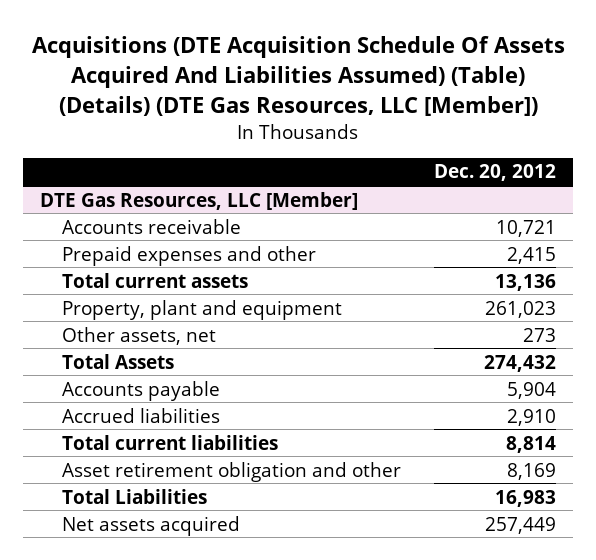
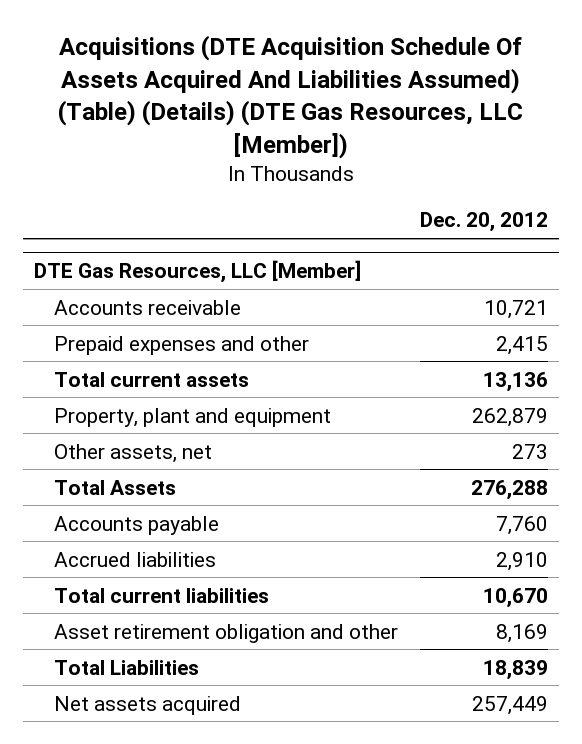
@ DTE Gas Resources, LLC [Member]
- Property, plant and equipment | 261,023
+ Property, plant and equipment | 262,879
- Total Assets | 274,432
- Accounts payable | 5,904
+ Total Assets | 276,288
+ Accounts payable | 7,760
- Total current liabilities | 8,814
+ Total current liabilities | 10,670
- Total Liabilities | 16,983
+ Total Liabilities | 18,839

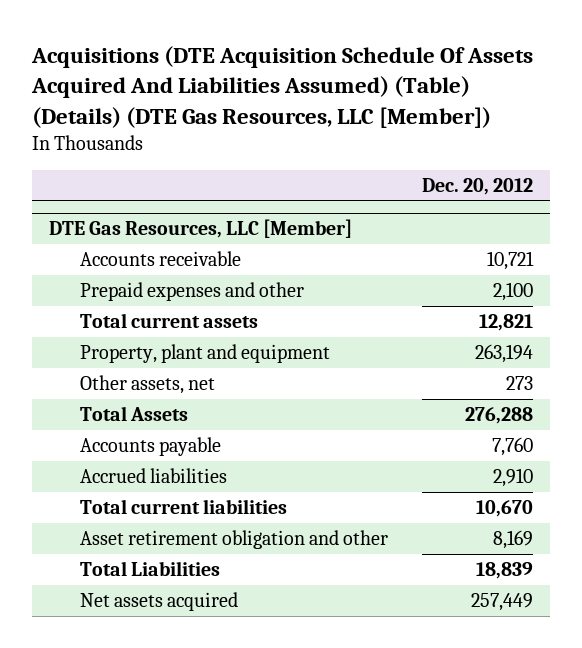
@ DTE Gas Resources, LLC [Member]
- Prepaid expenses and other | 2,415
- Total current assets | 13,136
- Property, plant and equipment | 262,879
+ Prepaid expenses and other | 2,100
+ Total current assets | 12,821
+ Property, plant and equipment | 263,194

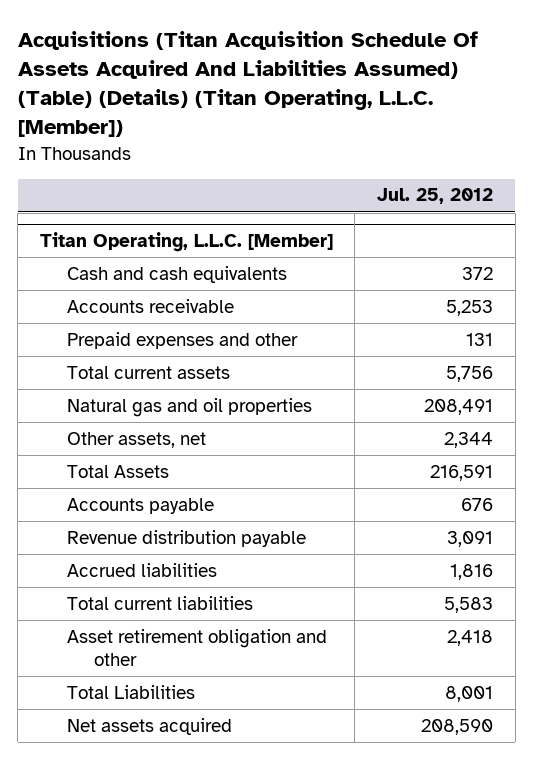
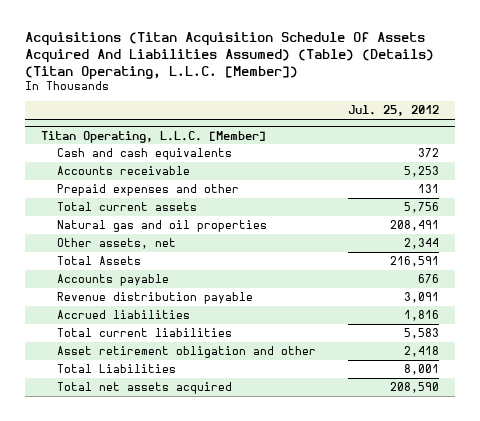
@ Titan Operating, L.L.C. [Member]
- Net assets acquired | 208,590
+ Total net assets acquired | 208,590

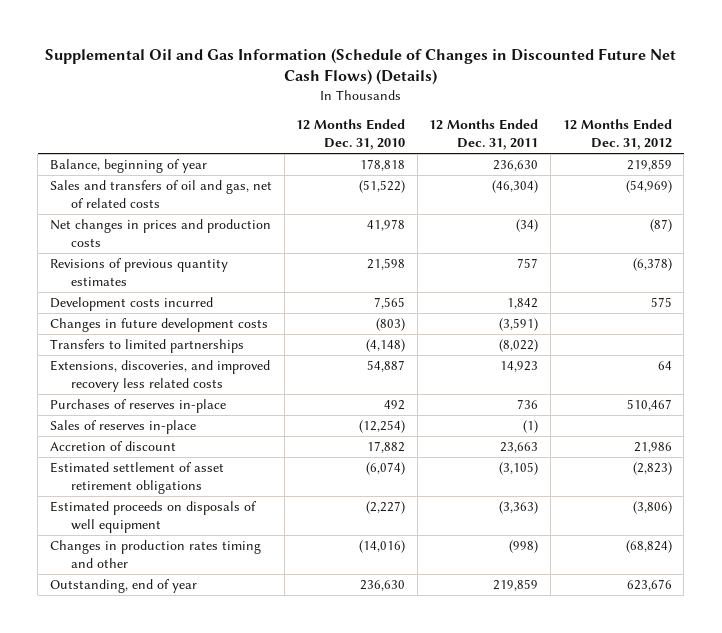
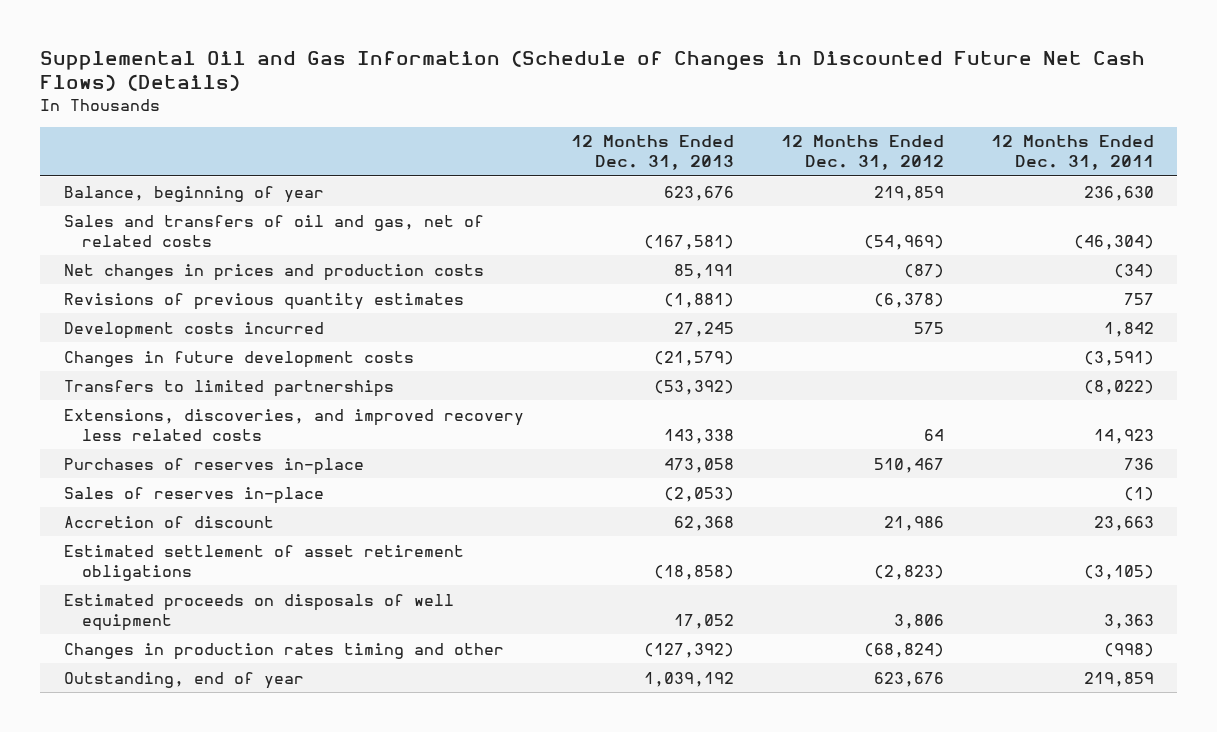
- | 12 Months Ended Dec. 31, 2010 | 12 Months Ended Dec. 31, 2011 | 12 Months Ended Dec. 31, 2012
+ | 12 Months Ended Dec. 31, 2013 | 12 Months Ended Dec. 31, 2012 | 12 Months Ended Dec. 31, 2011
- Estimated proceeds on disposals of well equipment | (2,227) | (3,363) | (3,806)
+ Estimated proceeds on disposals of well equipment | 17,052 | 3,806 | 3,363

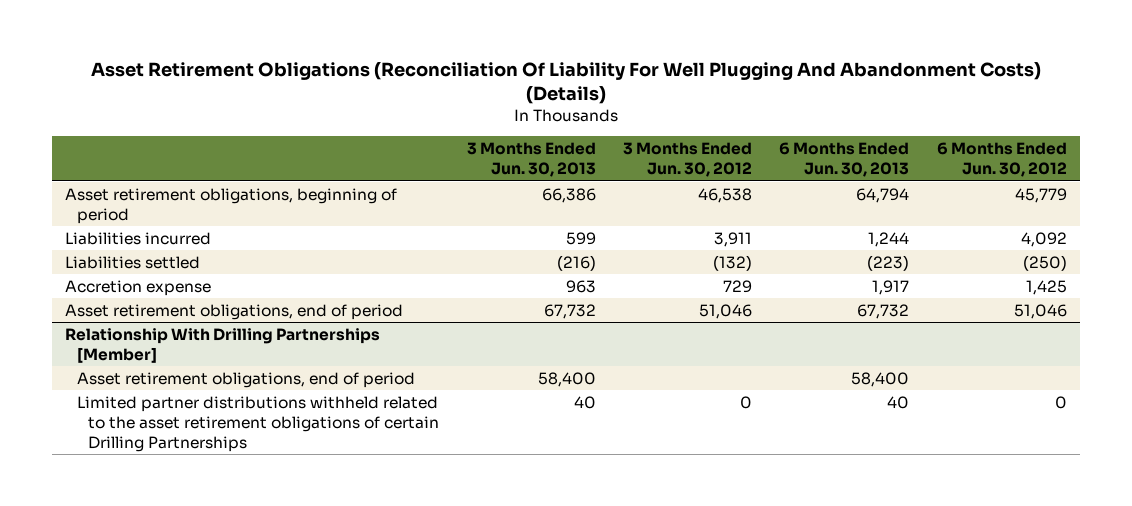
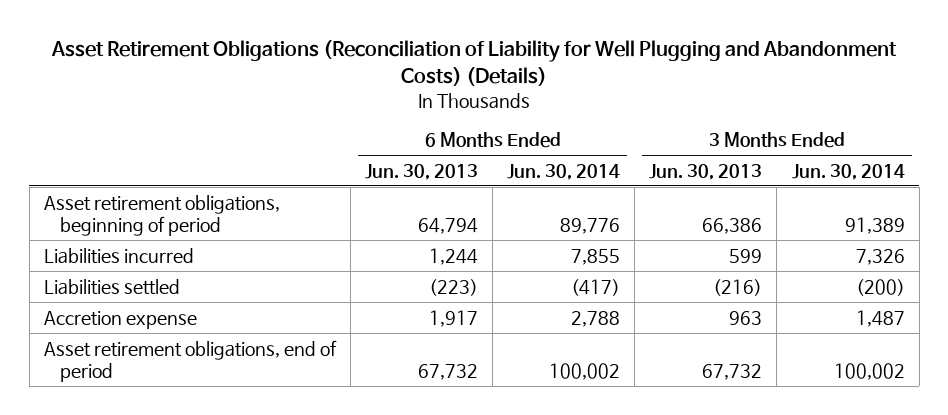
- Asset Retirement Obligations (Reconciliation Of Liability For Well Plugging And Abandonment Costs) (Details)
+ Asset Retirement Obligations (Reconciliation of Liability for Well Plugging and Abandonment Costs) (Details)
- | 3 Months Ended Jun. 30, 2013 | 3 Months Ended Jun. 30, 2012 | 6 Months Ended Jun. 30, 2013 | 6 Months Ended Jun. 30, 2012
+ | 6 Months Ended Jun. 30, 2013 | 6 Months Ended Jun. 30, 2014 | 3 Months Ended Jun. 30, 2013 | 3 Months Ended Jun. 30, 2014
- Relationship With Drilling Partnerships [Member]
- Asset retirement obligations, end of period | 58,400 | | 58,400 |
- Limited partner distributions withheld related to the asset retirement obligations of certain Drilling Partnerships | 40 | 0 | 40 | 0

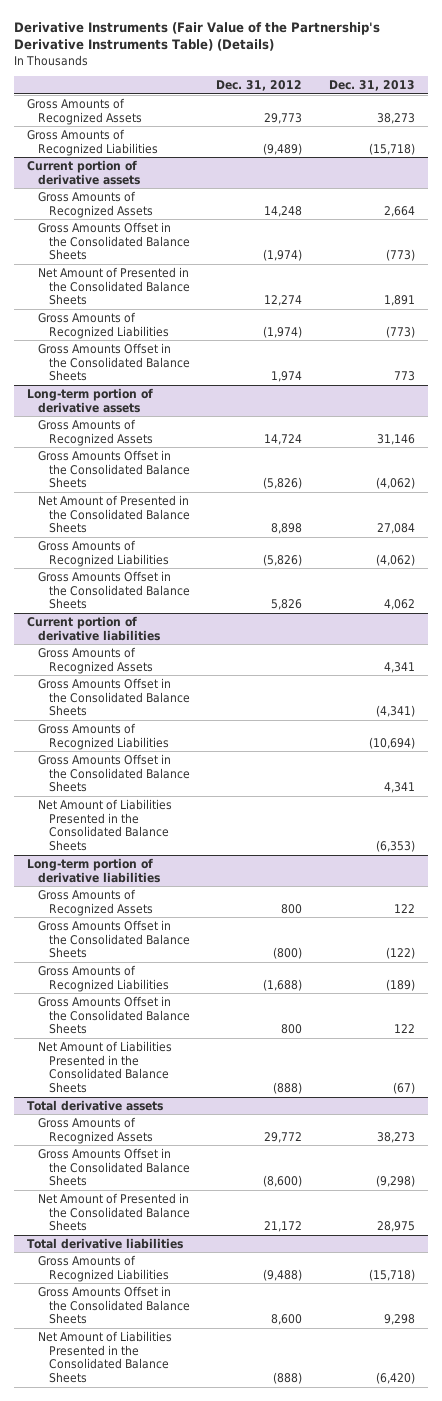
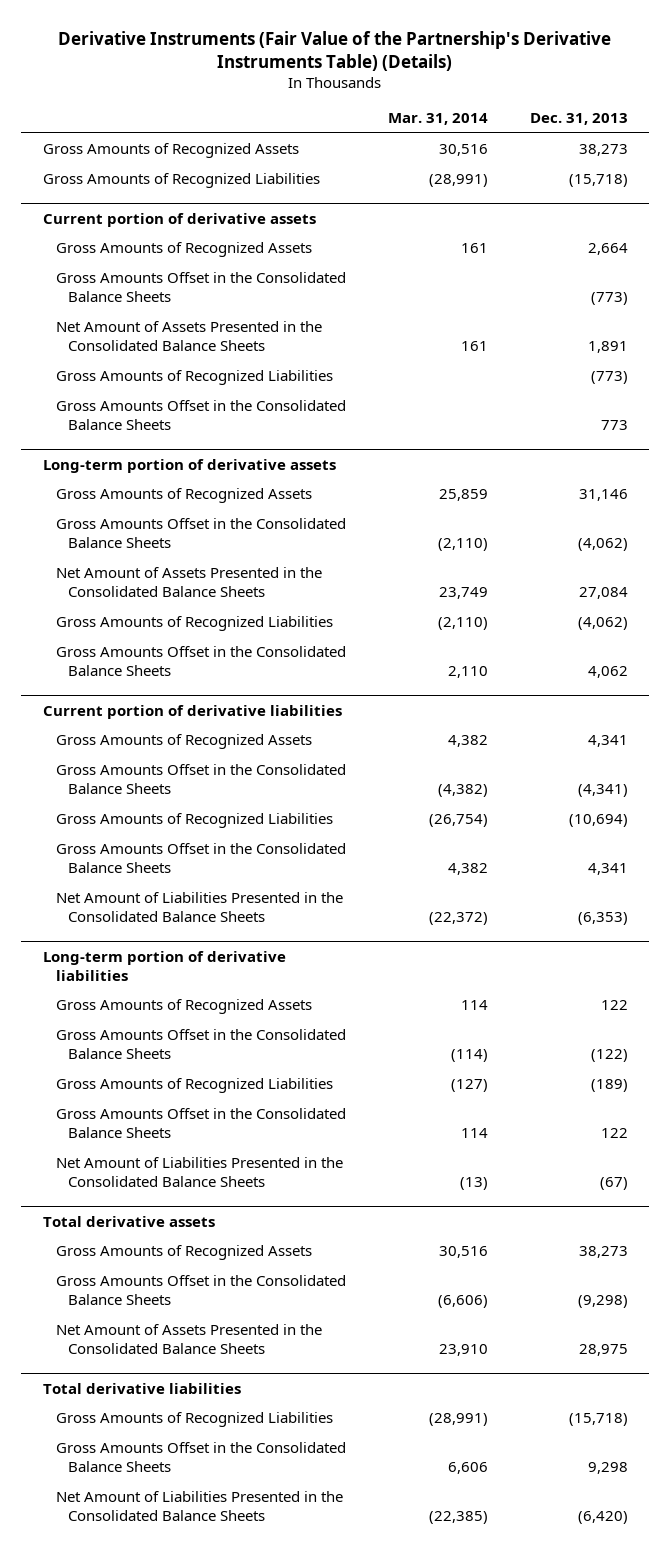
- | Dec. 31, 2012 | Dec. 31, 2013
+ | Mar. 31, 2014 | Dec. 31, 2013
@ Current portion of derivative assets
- Net Amount of Presented in the Consolidated Balance Sheets | 12,274 | 1,891
+ Net Amount of Assets Presented in the Consolidated Balance Sheets | 161 | 1,891
@ Long-term portion of derivative assets
- Net Amount of Presented in the Consolidated Balance Sheets | 8,898 | 27,084
+ Net Amount of Assets Presented in the Consolidated Balance Sheets | 23,749 | 27,084
@ Total derivative assets
- Net Amount of Presented in the Consolidated Balance Sheets | 21,172 | 28,975
+ Net Amount of Assets Presented in the Consolidated Balance Sheets | 23,910 | 28,975

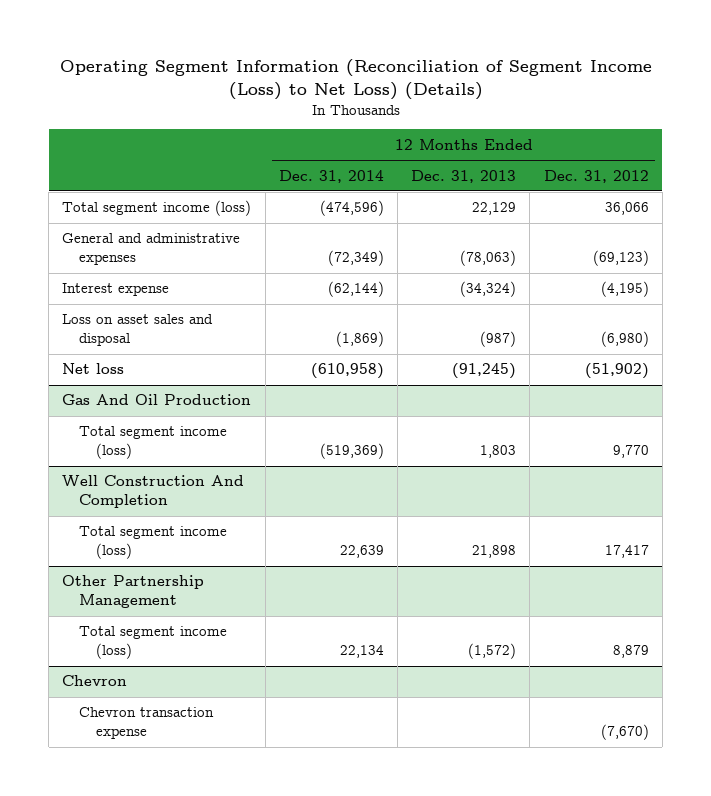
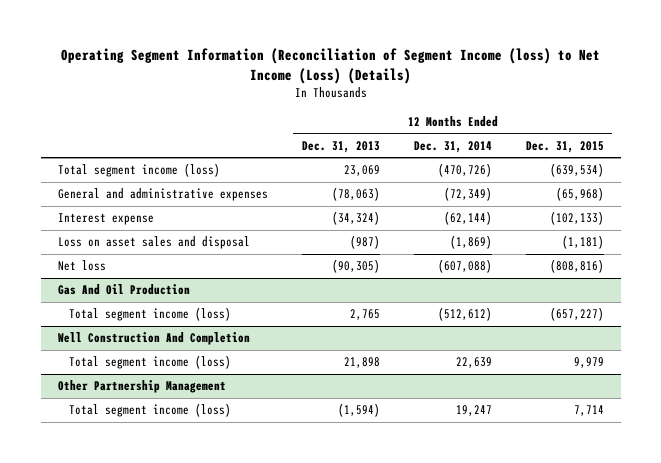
- Operating Segment Information (Reconciliation of Segment Income (Loss) to Net Loss) (Details)
+ Operating Segment Information (Reconciliation of Segment Income (loss) to Net Income (Loss) (Details)
- | 12 Months Ended Dec. 31, 2014 | 12 Months Ended Dec. 31, 2013 | 12 Months Ended Dec. 31, 2012
+ | 12 Months Ended Dec. 31, 2013 | 12 Months Ended Dec. 31, 2014 | 12 Months Ended Dec. 31, 2015
- Total segment income (loss) | (474,596) | 22,129 | 36,066
+ Total segment income (loss) | 23,069 | (470,726) | (639,534)
- Net loss | (610,958) | (91,245) | (51,902)
+ Net loss | (90,305) | (607,088) | (808,816)
@ Gas And Oil Production
- Total segment income (loss) | (519,369) | 1,803 | 9,770
+ Total segment income (loss) | 2,765 | (512,612) | (657,227)
@ Other Partnership Management
- Total segment income (loss) | 22,134 | (1,572) | 8,879
- Chevron
- Chevron transaction expense | | | (7,670)
@ Other Partnership Management
+ Total segment income (loss) | (1,594) | 19,247 | 7,714

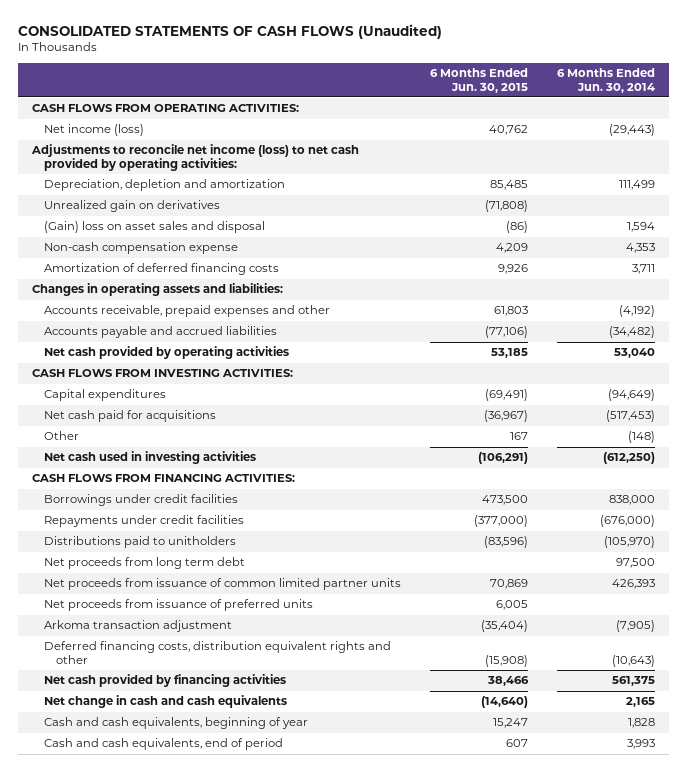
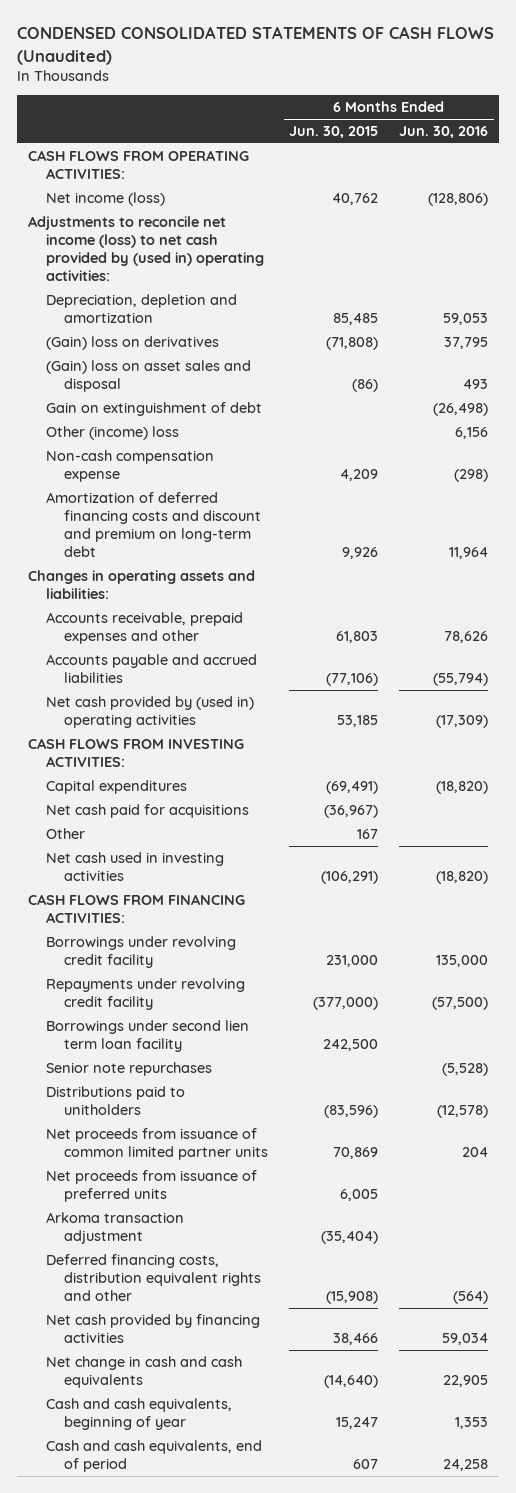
- CONSOLIDATED STATEMENTS OF CASH FLOWS (Unaudited)
+ CONDENSED CONSOLIDATED STATEMENTS OF CASH FLOWS (Unaudited)
- | 6 Months Ended Jun. 30, 2015 | 6 Months Ended Jun. 30, 2014
+ | 6 Months Ended Jun. 30, 2015 | 6 Months Ended Jun. 30, 2016
- Adjustments to reconcile net income (loss) to net cash provided by operating activities:
+ Adjustments to reconcile net income (loss) to net cash provided by (used in) operating activities:
- Unrealized gain on derivatives | (71,808) |
+ (Gain) loss on derivatives | (71,808) | 37,795
+ Gain on extinguishment of debt | | (26,498)
+ Other (income) loss | | 6,156
- Amortization of deferred financing costs | 9,926 | 3,711
+ Amortization of deferred financing costs and discount and premium on long-term debt | 9,926 | 11,964
- Net cash provided by operating activities | 53,185 | 53,040
+ Net cash provided by (used in) operating activities | 53,185 | (17,309)
- Borrowings under credit facilities | 473,500 | 838,000
- Repayments under credit facilities | (377,000) | (676,000)
+ Borrowings under revolving credit facility | 231,000 | 135,000
+ Repayments under revolving credit facility | (377,000) | (57,500)
+ Borrowings under second lien term loan facility | 242,500 |
+ Senior note repurchases | | (5,528)
- Net proceeds from long term debt | | 97,500

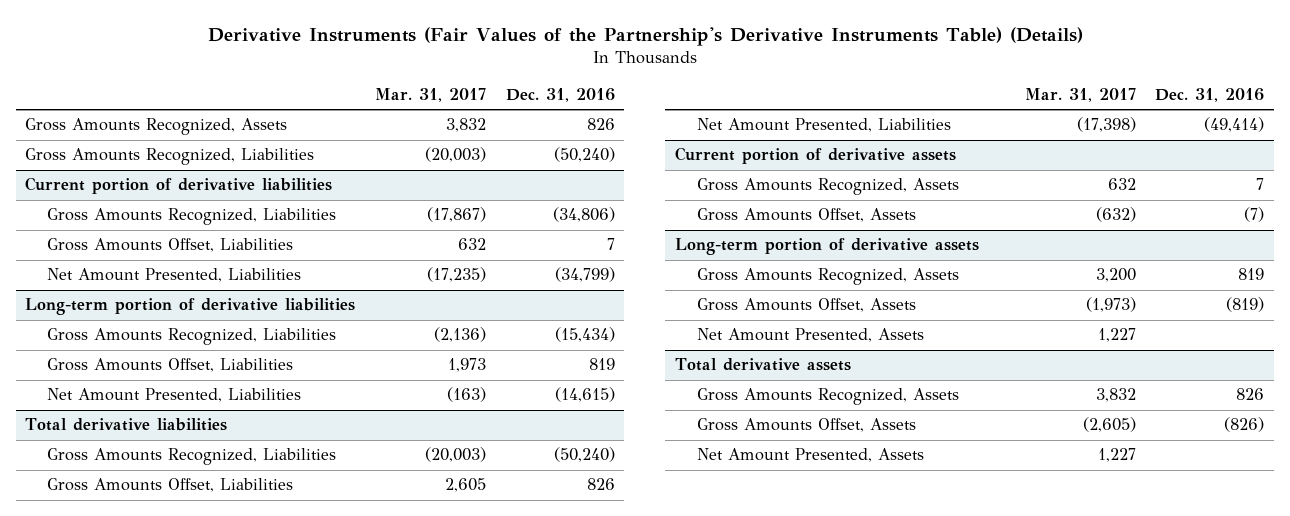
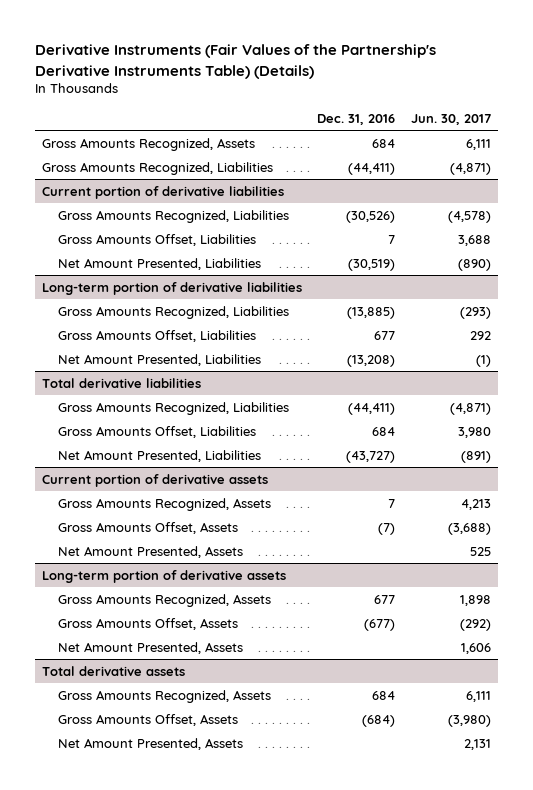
- | Mar. 31, 2017 | Dec. 31, 2016
+ | Dec. 31, 2016 | Jun. 30, 2017
- Gross Amounts Recognized, Assets | 3,832 | 826
- Gross Amounts Recognized, Liabilities | (20,003) | (50,240)
+ Gross Amounts Recognized, Assets | 684 | 6,111
+ Gross Amounts Recognized, Liabilities | (44,411) | (4,871)
@ Current portion of derivative liabilities
- Gross Amounts Recognized, Liabilities | (17,867) | (34,806)
+ Gross Amounts Recognized, Liabilities | (30,526) | (4,578)
- Net Amount Presented, Liabilities | (17,235) | (34,799)
+ Net Amount Presented, Liabilities | (30,519) | (890)
@ Long-term portion of derivative liabilities
- Gross Amounts Recognized, Liabilities | (2,136) | (15,434)
- Gross Amounts Offset, Liabilities | 1,973 | 819
- Net Amount Presented, Liabilities | (163) | (14,615)
+ Gross Amounts Recognized, Liabilities | (13,885) | (293)
+ Gross Amounts Offset, Liabilities | 677 | 292
+ Net Amount Presented, Liabilities | (13,208) | (1)
@ Total derivative liabilities
- Gross Amounts Recognized, Liabilities | (20,003) | (50,240)
- Gross Amounts Offset, Liabilities | 2,605 | 826
- Net Amount Presented, Liabilities | (17,398) | (49,414)
+ Gross Amounts Recognized, Liabilities | (44,411) | (4,871)
+ Gross Amounts Offset, Liabilities | 684 | 3,980
+ Net Amount Presented, Liabilities | (43,727) | (891)
@ Current portion of derivative assets
+ Net Amount Presented, Assets | | 525
@ Long-term portion of derivative assets
- Gross Amounts Recognized, Assets | 3,200 | 819
- Gross Amounts Offset, Assets | (1,973) | (819)
+ Gross Amounts Recognized, Assets | 677 | 1,898
+ Gross Amounts Offset, Assets | (677) | (292)
@ Total derivative assets
- Gross Amounts Recognized, Assets | 3,832 | 826
- Gross Amounts Offset, Assets | (2,605) | (826)
+ Gross Amounts Recognized, Assets | 684 | 6,111
+ Gross Amounts Offset, Assets | (684) | (3,980)

